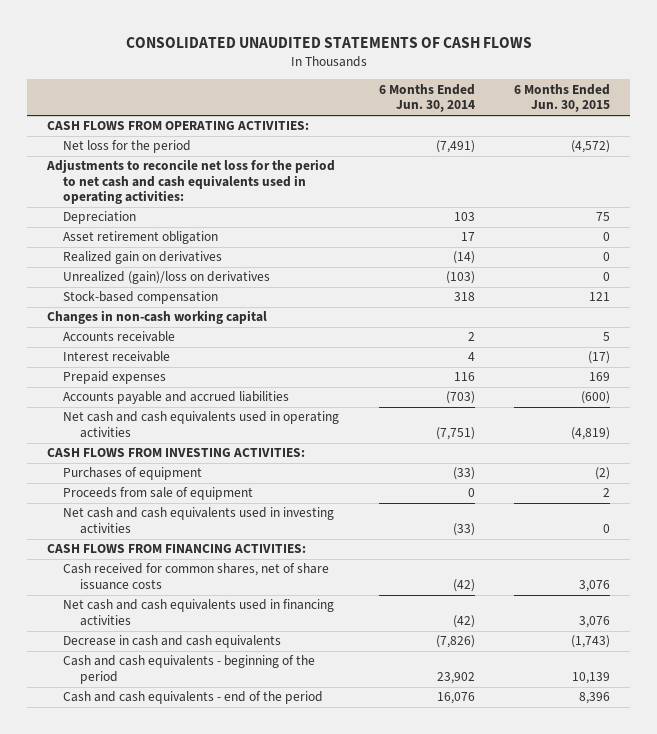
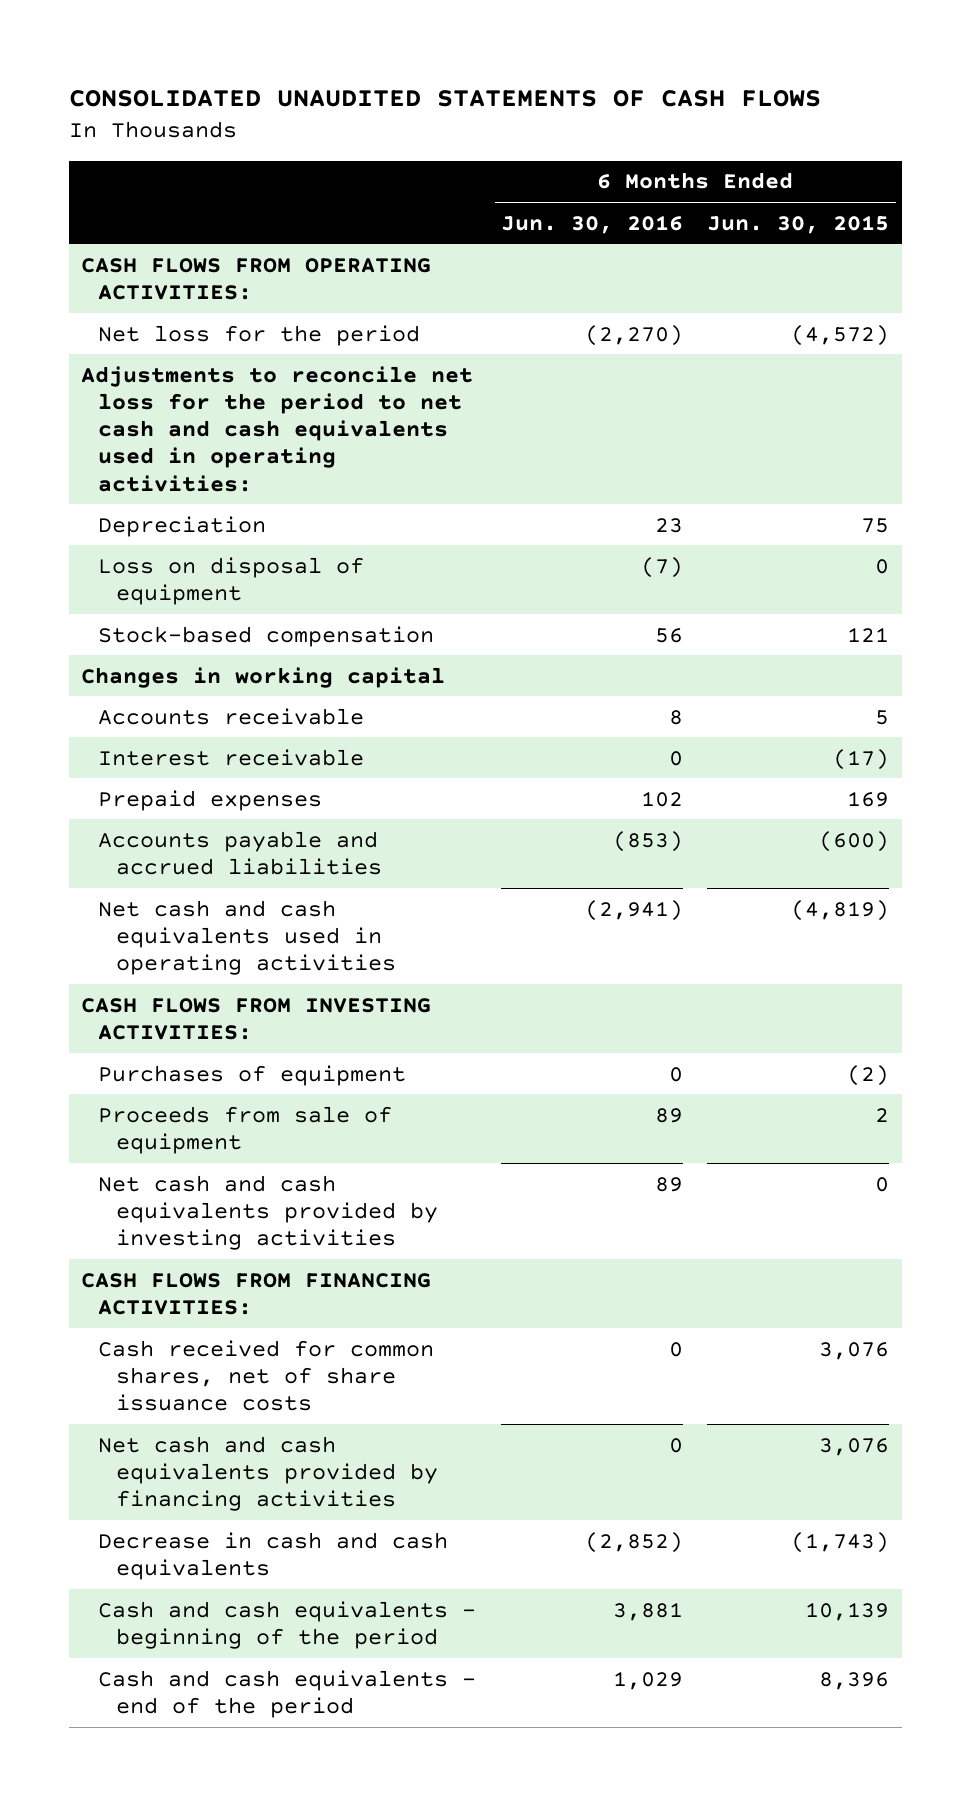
- | 6 Months Ended Jun. 30, 2014 | 6 Months Ended Jun. 30, 2015
+ | 6 Months Ended Jun. 30, 2016 | 6 Months Ended Jun. 30, 2015
- Asset retirement obligation | 17 | 0
- Realized gain on derivatives | (14) | 0
- Unrealized (gain)/loss on derivatives | (103) | 0
+ Loss on disposal of equipment | (7) | 0
- Changes in non-cash working capital
+ Changes in working capital
- Net cash and cash equivalents used in investing activities | (33) | 0
+ Net cash and cash equivalents provided by investing activities | 89 | 0
- Net cash and cash equivalents used in financing activities | (42) | 3,076
+ Net cash and cash equivalents provided by financing activities | 0 | 3,076

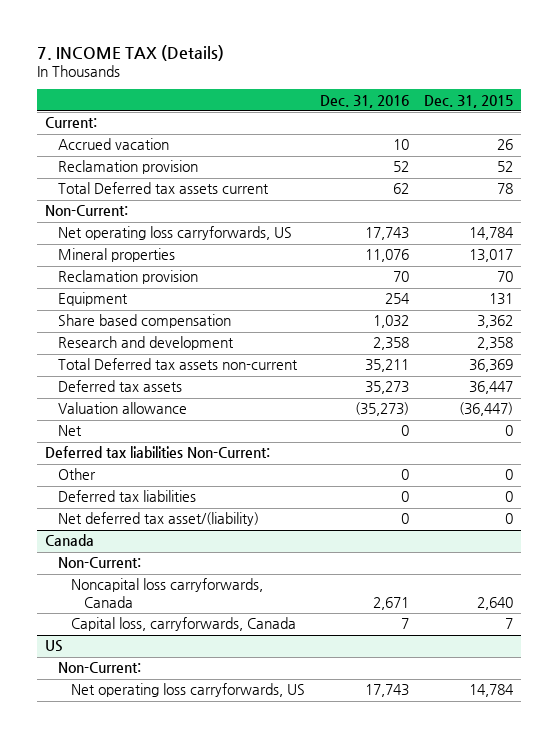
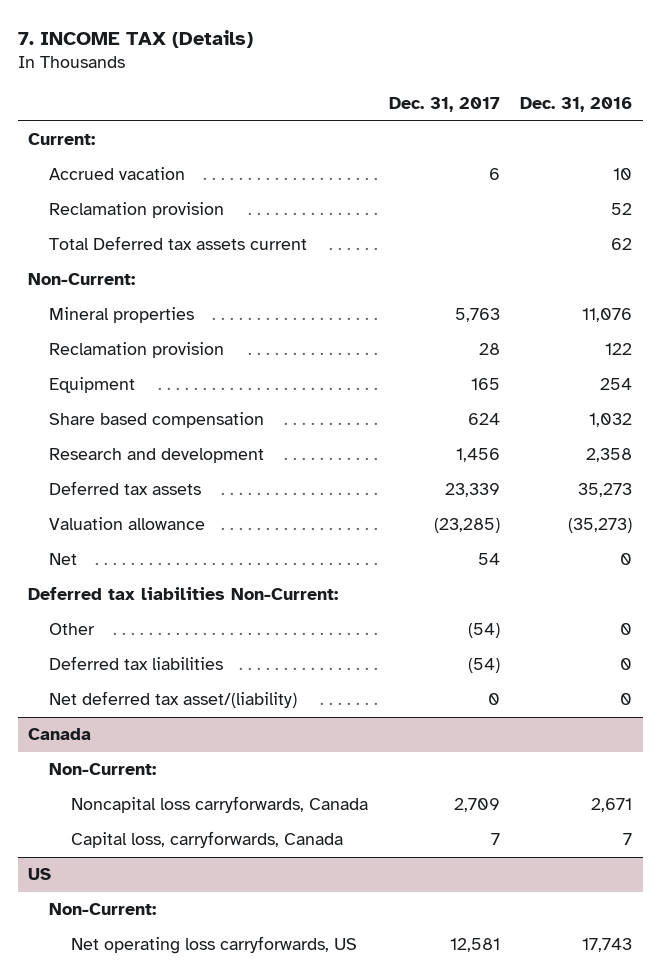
- | Dec. 31, 2016 | Dec. 31, 2015
+ | Dec. 31, 2017 | Dec. 31, 2016
- Net operating loss carryforwards, US | 17,743 | 14,784
- Reclamation provision | 70 | 70
+ Reclamation provision | 28 | 122
- Total Deferred tax assets non-current | 35,211 | 36,369

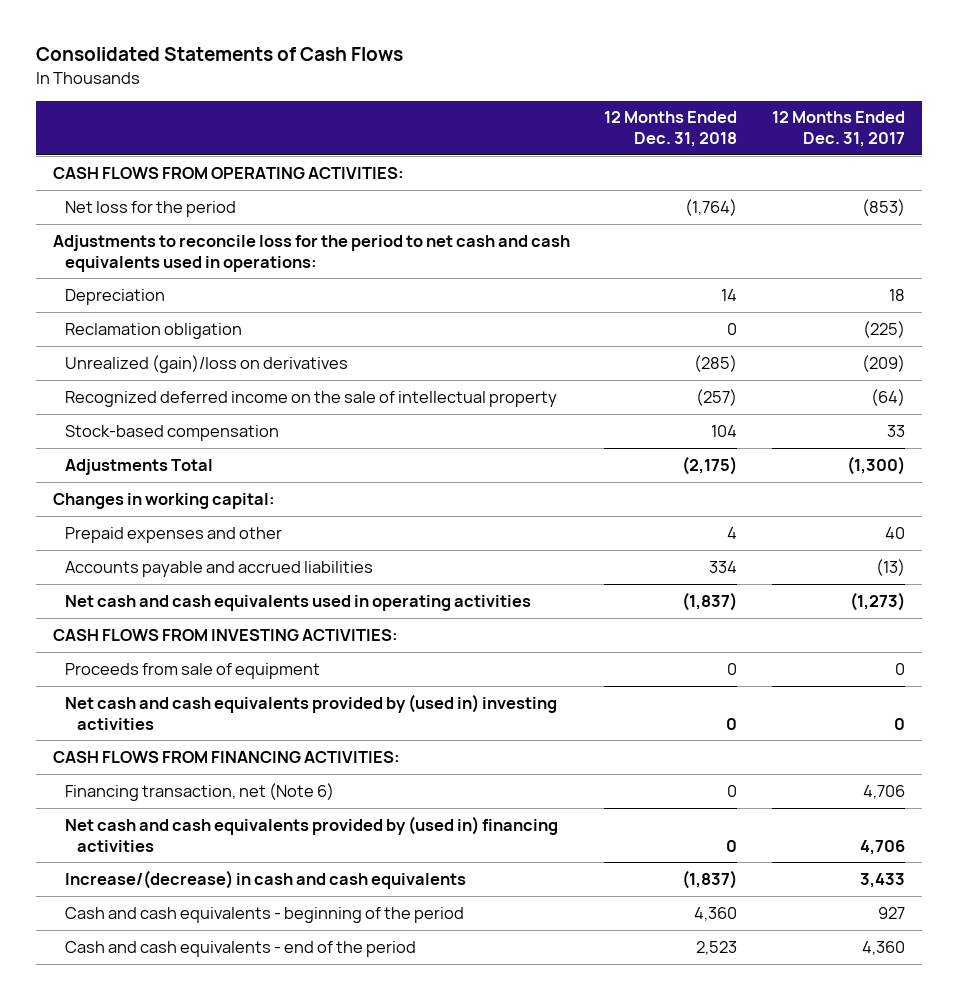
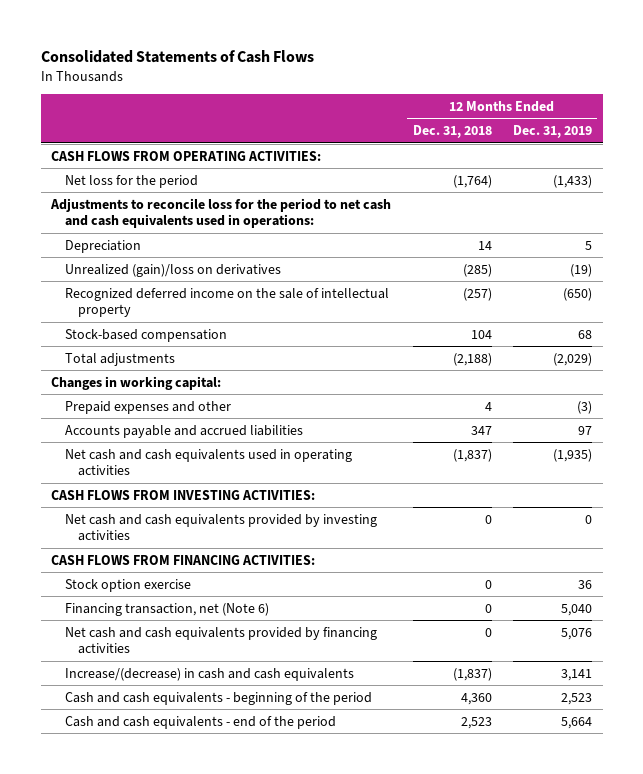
- | 12 Months Ended Dec. 31, 2018 | 12 Months Ended Dec. 31, 2017
+ | 12 Months Ended Dec. 31, 2018 | 12 Months Ended Dec. 31, 2019
- Reclamation obligation | 0 | (225)
- Adjustments Total | (2,175) | (1,300)
+ Total adjustments | (2,188) | (2,029)
- Accounts payable and accrued liabilities | 334 | (13)
+ Accounts payable and accrued liabilities | 347 | 97
- Proceeds from sale of equipment | 0 | 0
- Net cash and cash equivalents provided by (used in) investing activities | 0 | 0
+ Net cash and cash equivalents provided by investing activities | 0 | 0
+ Stock option exercise | 0 | 36
- Net cash and cash equivalents provided by (used in) financing activities | 0 | 4,706
+ Net cash and cash equivalents provided by financing activities | 0 | 5,076

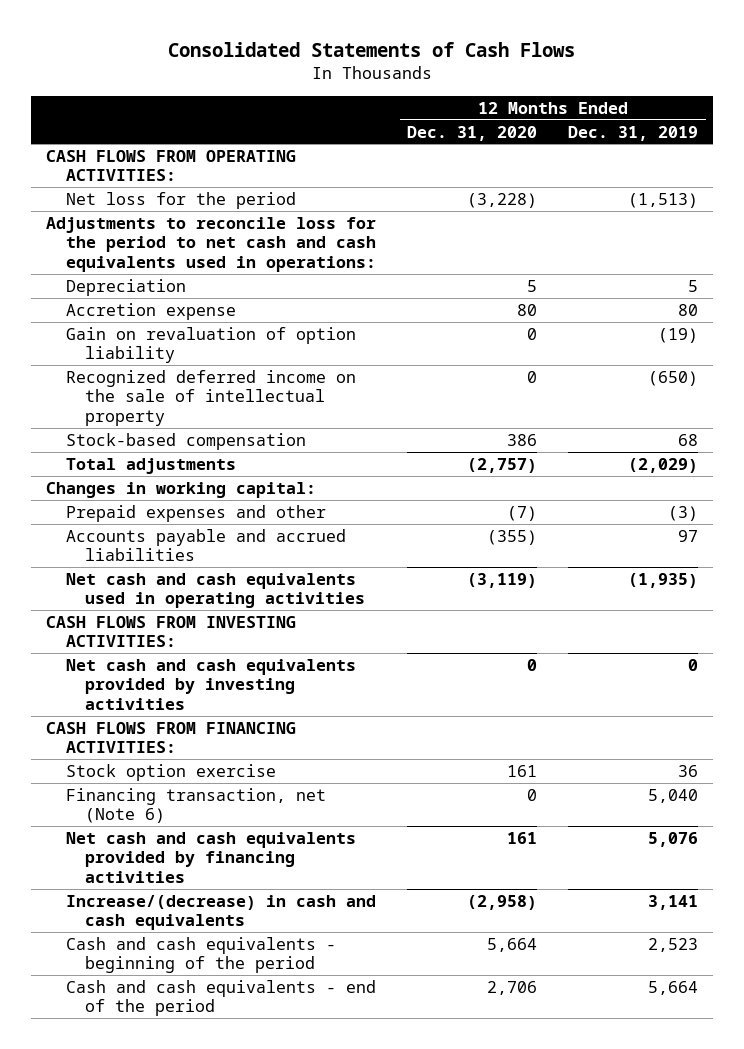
- | 12 Months Ended Dec. 31, 2018 | 12 Months Ended Dec. 31, 2019
+ | 12 Months Ended Dec. 31, 2020 | 12 Months Ended Dec. 31, 2019
- Net loss for the period | (1,764) | (1,433)
+ Net loss for the period | (3,228) | (1,513)
- Unrealized (gain)/loss on derivatives | (285) | (19)
+ Accretion expense | 80 | 80
+ Gain on revaluation of option liability | 0 | (19)

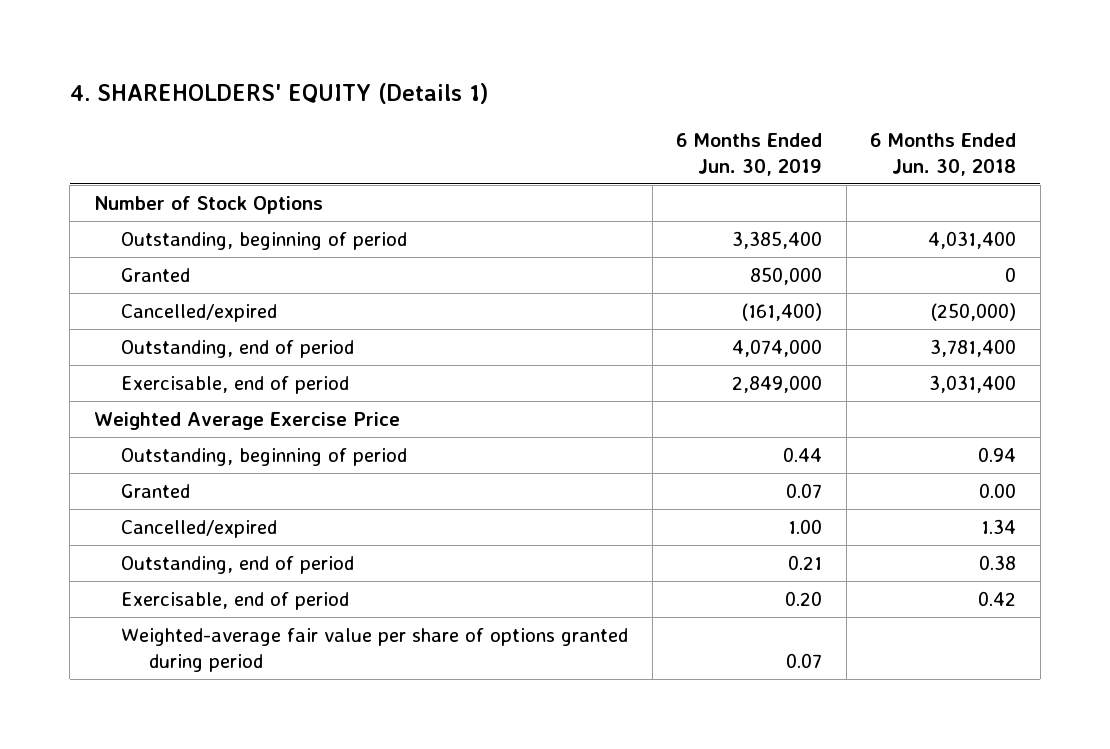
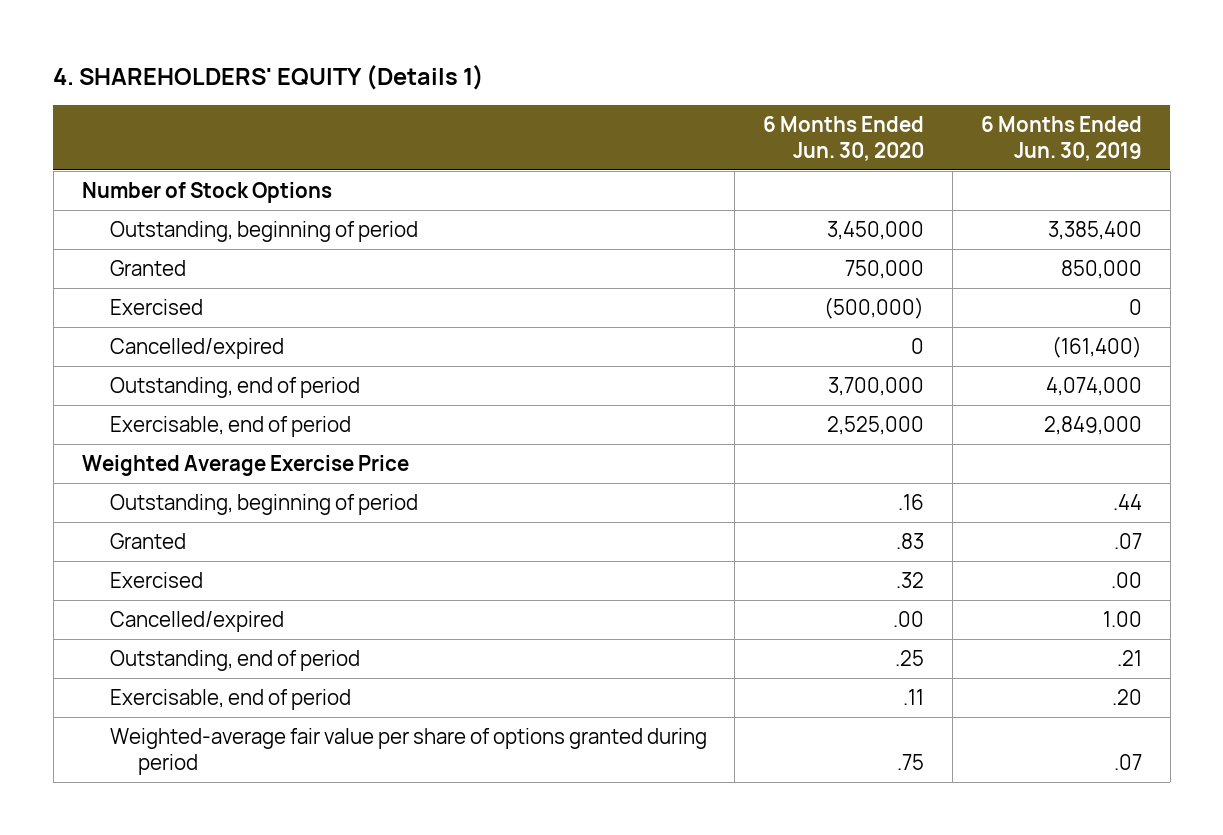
- | 6 Months Ended Jun. 30, 2019 | 6 Months Ended Jun. 30, 2018
+ | 6 Months Ended Jun. 30, 2020 | 6 Months Ended Jun. 30, 2019
+ Exercised | (500,000) | 0
- Outstanding, beginning of period | 0.44 | 0.94
- Granted | 0.07 | 0.00
+ Outstanding, beginning of period | .16 | .44
+ Granted | .83 | .07
+ Exercised | .32 | .00
- Outstanding, end of period | 0.21 | 0.38
- Exercisable, end of period | 0.20 | 0.42
- Weighted-average fair value per share of options granted during period | 0.07 |
+ Outstanding, end of period | .25 | .21
+ Exercisable, end of period | .11 | .20
+ Weighted-average fair value per share of options granted during period | .75 | .07

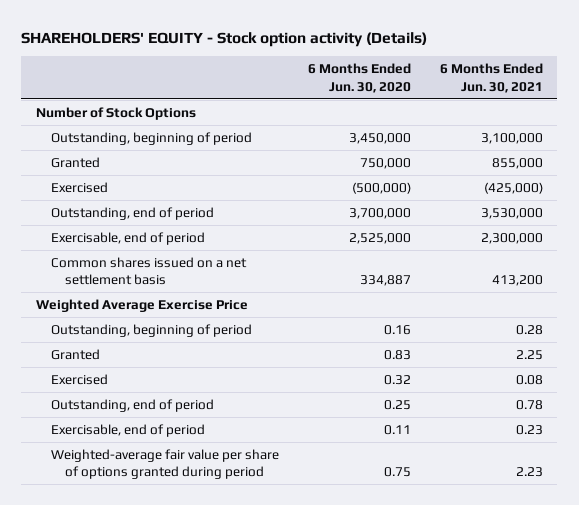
- 4. SHAREHOLDERS' EQUITY (Details 1)
+ SHAREHOLDERS' EQUITY - Stock option activity (Details)
- | 6 Months Ended Jun. 30, 2020 | 6 Months Ended Jun. 30, 2019
+ | 6 Months Ended Jun. 30, 2020 | 6 Months Ended Jun. 30, 2021
- Cancelled/expired | 0 | (161,400)
+ Common shares issued on a net settlement basis | 334,887 | 413,200
- Outstanding, beginning of period | .16 | .44
- Granted | .83 | .07
- Exercised | .32 | .00
- Cancelled/expired | .00 | 1.00
- Outstanding, end of period | .25 | .21
- Exercisable, end of period | .11 | .20
- Weighted-average fair value per share of options granted during period | .75 | .07
+ Outstanding, beginning of period | 0.16 | 0.28
+ Granted | 0.83 | 2.25
+ Exercised | 0.32 | 0.08
+ Outstanding, end of period | 0.25 | 0.78
+ Exercisable, end of period | 0.11 | 0.23
+ Weighted-average fair value per share of options granted during period | 0.75 | 2.23

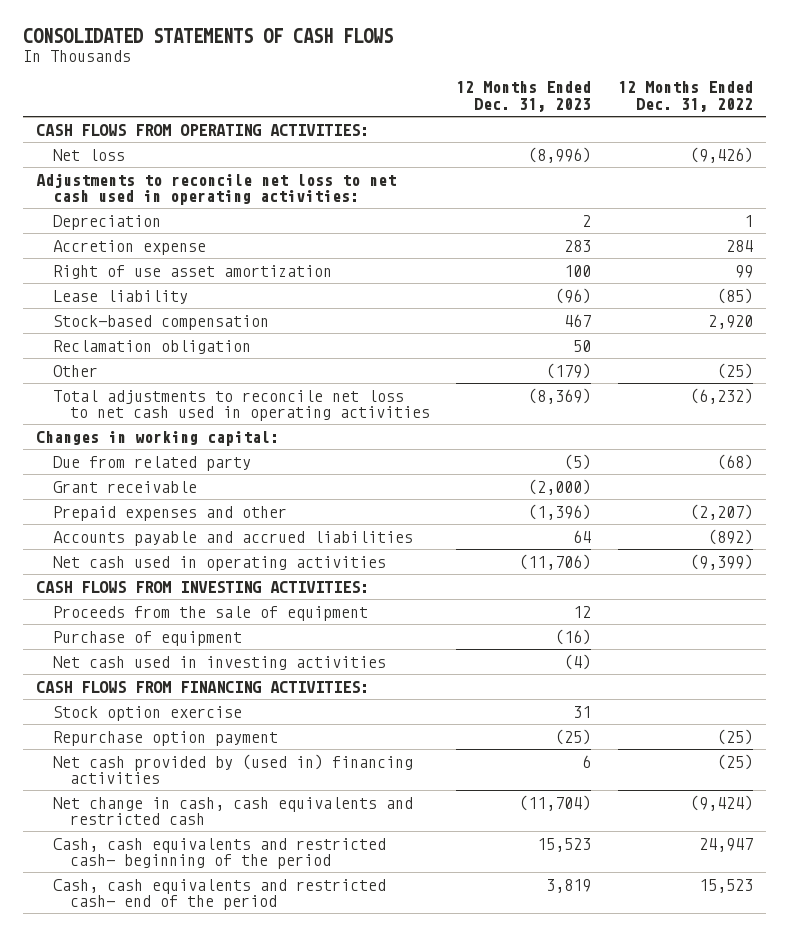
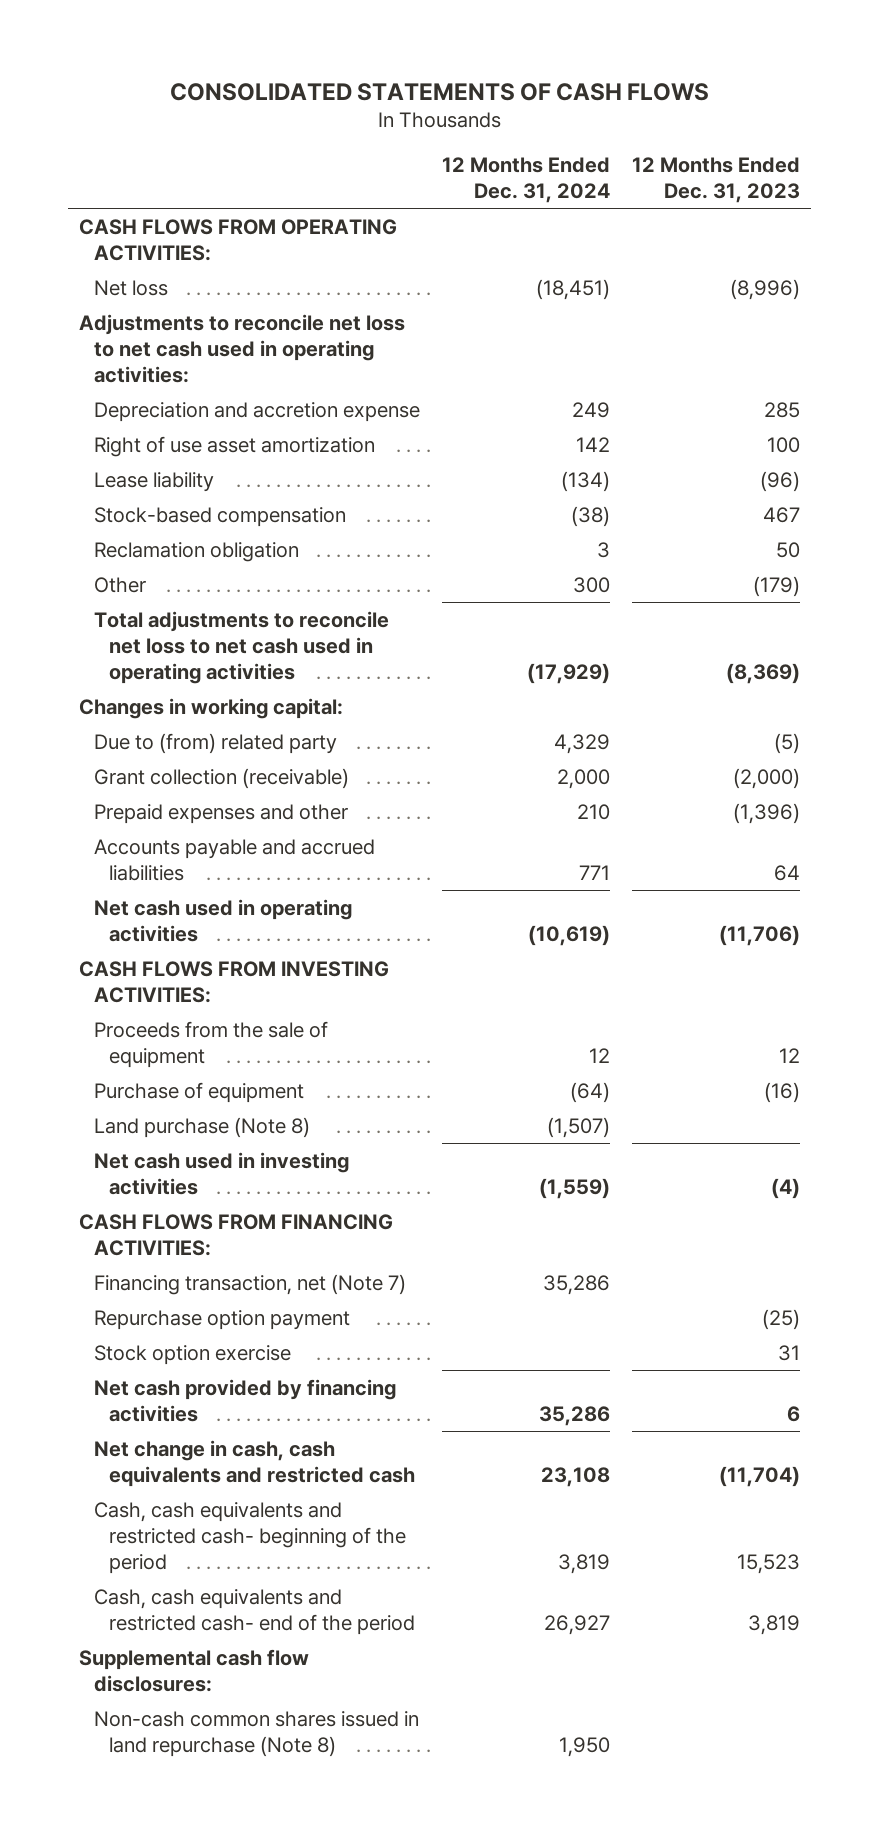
- | 12 Months Ended Dec. 31, 2023 | 12 Months Ended Dec. 31, 2022
+ | 12 Months Ended Dec. 31, 2024 | 12 Months Ended Dec. 31, 2023
- Depreciation | 2 | 1
- Accretion expense | 283 | 284
+ Depreciation and accretion expense | 249 | 285
- Due from related party | (5) | (68)
- Grant receivable | (2,000) |
+ Due to (from) related party | 4,329 | (5)
+ Grant collection (receivable) | 2,000 | (2,000)
+ Land purchase (Note 8) | (1,507) |
+ Financing transaction, net (Note 7) | 35,286 |
- Net cash provided by (used in) financing activities | 6 | (25)
moved down: Stock option exercise | | 31
+ Net cash provided by financing activities | 35,286 | 6
+ Supplemental cash flow disclosures:
+ Non-cash common shares issued in land repurchase (Note 8) | 1,950 |

